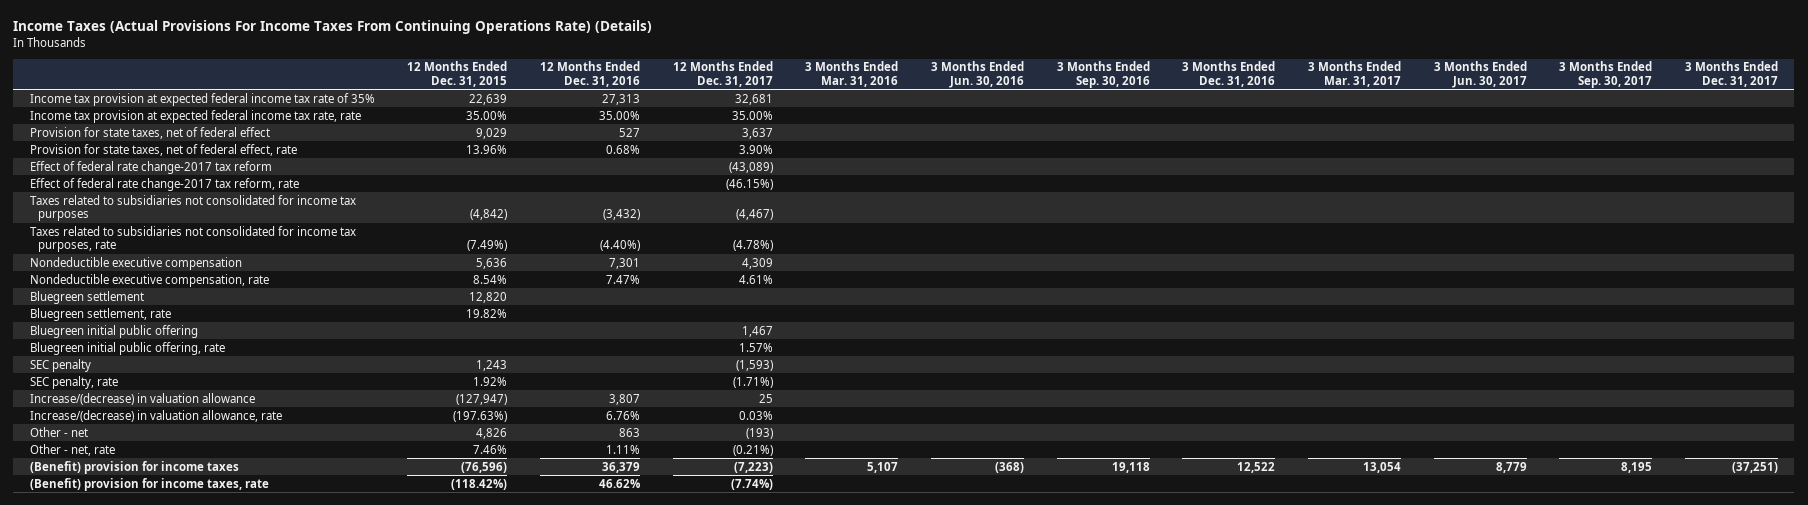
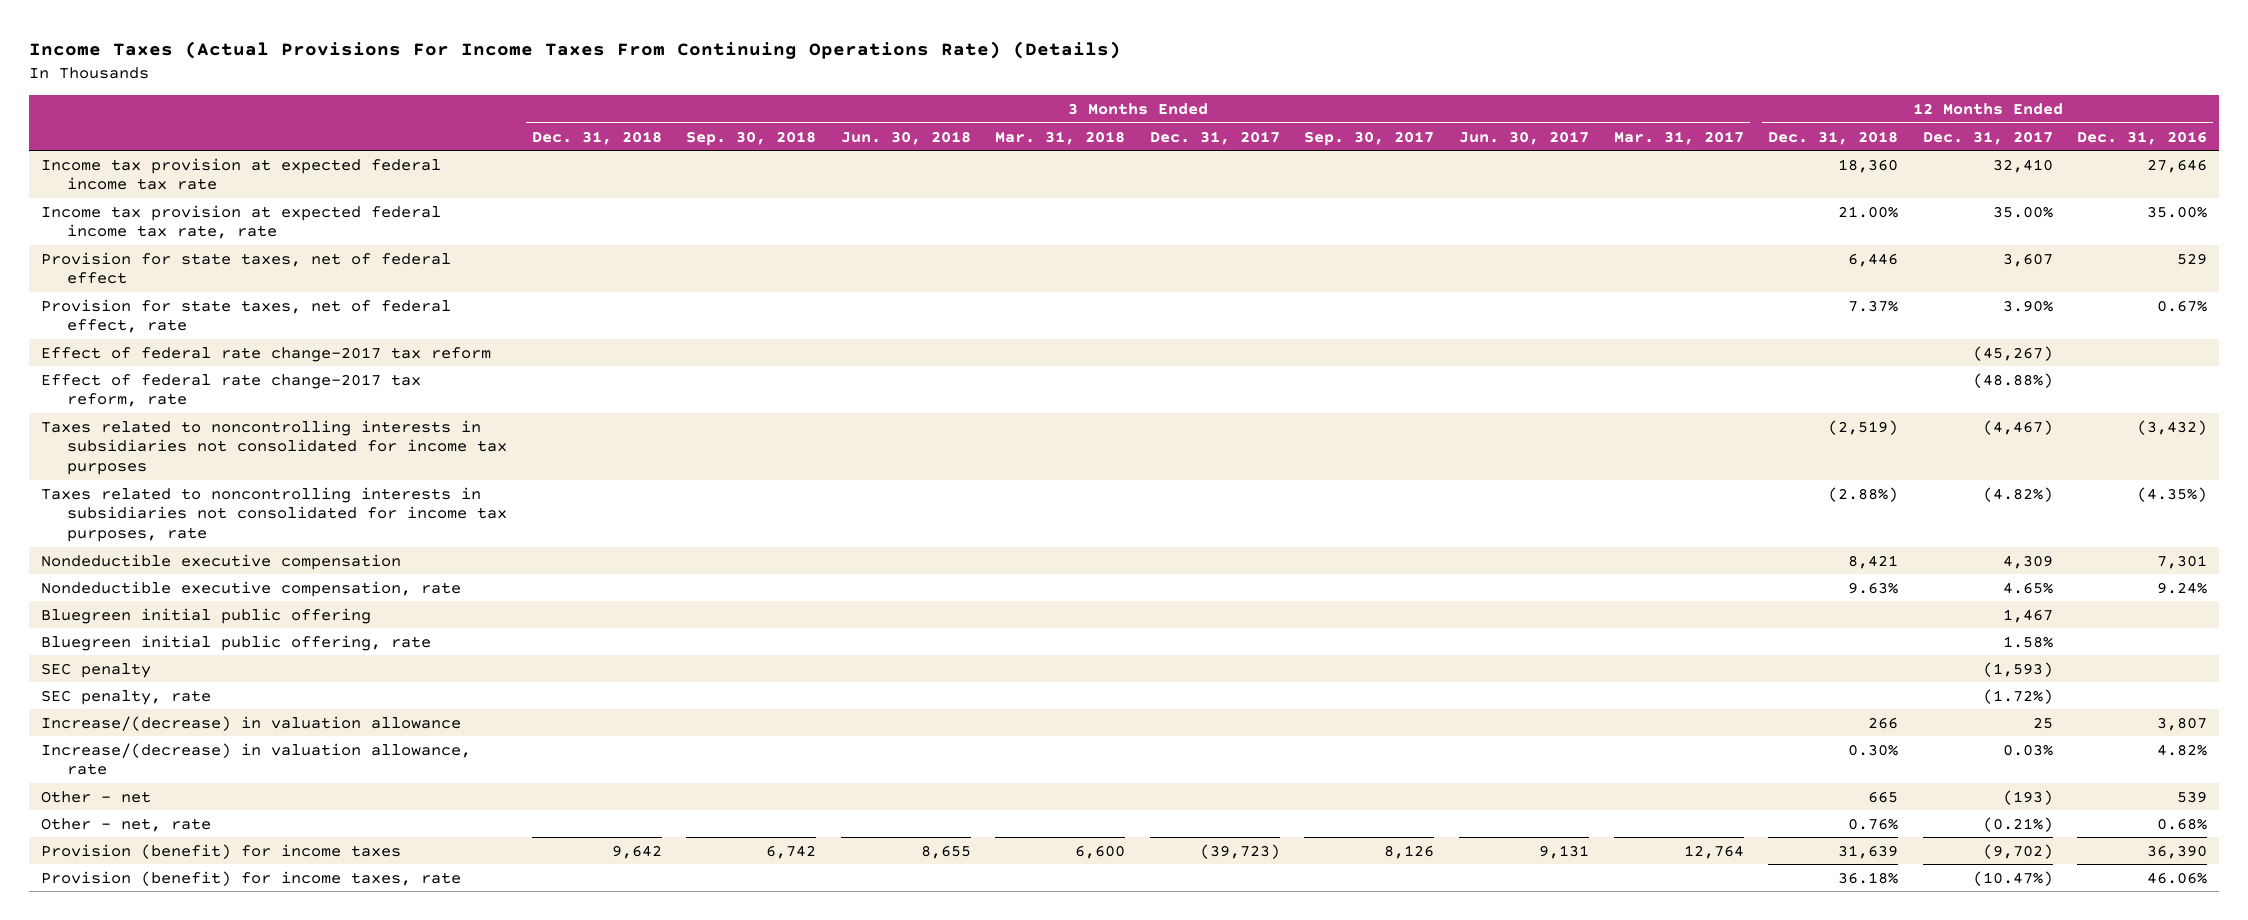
- | 12 Months Ended Dec. 31, 2015 | 12 Months Ended Dec. 31, 2016 | 12 Months Ended Dec. 31, 2017 | 3 Months Ended Mar. 31, 2016 | 3 Months Ended Jun. 30, 2016 | 3 Months Ended Sep. 30, 2016 | 3 Months Ended Dec. 31, 2016 | 3 Months Ended Mar. 31, 2017 | 3 Months Ended Jun. 30, 2017 | 3 Months Ended Sep. 30, 2017 | 3 Months Ended Dec. 31, 2017
+ | 3 Months Ended Dec. 31, 2018 | 3 Months Ended Sep. 30, 2018 | 3 Months Ended Jun. 30, 2018 | 3 Months Ended Mar. 31, 2018 | 3 Months Ended Dec. 31, 2017 | 3 Months Ended Sep. 30, 2017 | 3 Months Ended Jun. 30, 2017 | 3 Months Ended Mar. 31, 2017 | 12 Months Ended Dec. 31, 2018 | 12 Months Ended Dec. 31, 2017 | 12 Months Ended Dec. 31, 2016
- Income tax provision at expected federal income tax rate of 35% | 22,639 | 27,313 | 32,681 | | | | | | | |
+ Income tax provision at expected federal income tax rate | | | | | | | | | 18,360 | 32,410 | 27,646
- Provision for state taxes, net of federal effect | 9,029 | 527 | 3,637 | | | | | | | |
- Provision for state taxes, net of federal effect, rate | 13.96% | 0.68% | 3.90% | | | | | | | |
- Effect of federal rate change-2017 tax reform | | | (43,089) | | | | | | | |
- Effect of federal rate change-2017 tax reform, rate | | | (46.15%) | | | | | | | |
- Taxes related to subsidiaries not consolidated for income tax purposes | (4,842) | (3,432) | (4,467) | | | | | | | |
- Taxes related to subsidiaries not consolidated for income tax purposes, rate | (7.49%) | (4.40%) | (4.78%) | | | | | | | |
+ Provision for state taxes, net of federal effect | | | | | | | | | 6,446 | 3,607 | 529
+ Provision for state taxes, net of federal effect, rate | | | | | | | | | 7.37% | 3.90% | 0.67%
+ Effect of federal rate change-2017 tax reform | | | | | | | | | | (45,267) |
+ Effect of federal rate change-2017 tax reform, rate | | | | | | | | | | (48.88%) |
+ Taxes related to noncontrolling interests in subsidiaries not consolidated for income tax purposes | | | | | | | | | (2,519) | (4,467) | (3,432)
+ Taxes related to noncontrolling interests in subsidiaries not consolidated for income tax purposes, rate | | | | | | | | | (2.88%) | (4.82%) | (4.35%)
- Nondeductible executive compensation, rate | 8.54% | 7.47% | 4.61% | | | | | | | |
- Bluegreen settlement | 12,820 | | | | | | | | | |
- Bluegreen settlement, rate | 19.82% | | | | | | | | | |
+ Nondeductible executive compensation, rate | | | | | | | | | 9.63% | 4.65% | 9.24%
- Bluegreen initial public offering, rate | | | 1.57% | | | | | | | |
+ Bluegreen initial public offering, rate | | | | | | | | | | 1.58% |
- SEC penalty, rate | 1.92% | | (1.71%) | | | | | | | |
+ SEC penalty, rate | | | | | | | | | | (1.72%) |
- Increase/(decrease) in valuation allowance, rate | (197.63%) | 6.76% | 0.03% | | | | | | | |
- Other - net | 4,826 | 863 | (193) | | | | | | | |
- Other - net, rate | 7.46% | 1.11% | (0.21%) | | | | | | | |
- (Benefit) provision for income taxes | (76,596) | 36,379 | (7,223) | 5,107 | (368) | 19,118 | 12,522 | 13,054 | 8,779 | 8,195 | (37,251)
- (Benefit) provision for income taxes, rate | (118.42%) | 46.62% | (7.74%) | | | | | | | |
+ Increase/(decrease) in valuation allowance, rate | | | | | | | | | 0.30% | 0.03% | 4.82%
+ Other - net | | | | | | | | | 665 | (193) | 539
+ Other - net, rate | | | | | | | | | 0.76% | (0.21%) | 0.68%
+ Provision (benefit) for income taxes | 9,642 | 6,742 | 8,655 | 6,600 | (39,723) | 8,126 | 9,131 | 12,764 | 31,639 | (9,702) | 36,390
+ Provision (benefit) for income taxes, rate | | | | | | | | | 36.18% | (10.47%) | 46.06%

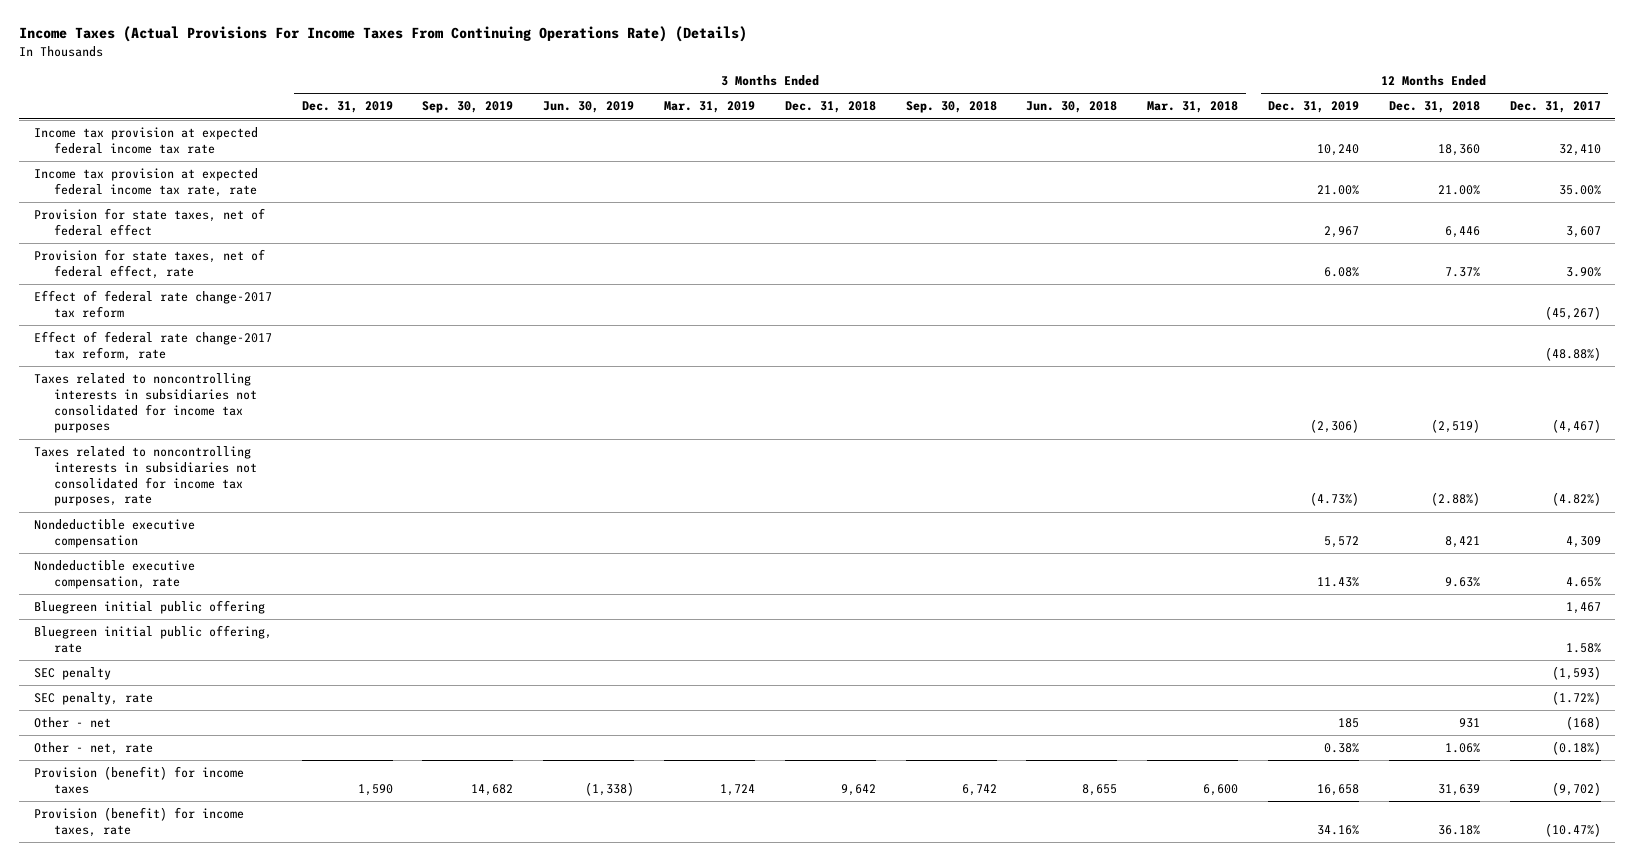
- | 3 Months Ended Dec. 31, 2018 | 3 Months Ended Sep. 30, 2018 | 3 Months Ended Jun. 30, 2018 | 3 Months Ended Mar. 31, 2018 | 3 Months Ended Dec. 31, 2017 | 3 Months Ended Sep. 30, 2017 | 3 Months Ended Jun. 30, 2017 | 3 Months Ended Mar. 31, 2017 | 12 Months Ended Dec. 31, 2018 | 12 Months Ended Dec. 31, 2017 | 12 Months Ended Dec. 31, 2016
+ | 3 Months Ended Dec. 31, 2019 | 3 Months Ended Sep. 30, 2019 | 3 Months Ended Jun. 30, 2019 | 3 Months Ended Mar. 31, 2019 | 3 Months Ended Dec. 31, 2018 | 3 Months Ended Sep. 30, 2018 | 3 Months Ended Jun. 30, 2018 | 3 Months Ended Mar. 31, 2018 | 12 Months Ended Dec. 31, 2019 | 12 Months Ended Dec. 31, 2018 | 12 Months Ended Dec. 31, 2017
- Increase/(decrease) in valuation allowance | | | | | | | | | 266 | 25 | 3,807
- Increase/(decrease) in valuation allowance, rate | | | | | | | | | 0.30% | 0.03% | 4.82%
- Other - net | | | | | | | | | 665 | (193) | 539
- Other - net, rate | | | | | | | | | 0.76% | (0.21%) | 0.68%
+ Other - net | | | | | | | | | 185 | 931 | (168)
+ Other - net, rate | | | | | | | | | 0.38% | 1.06% | (0.18%)

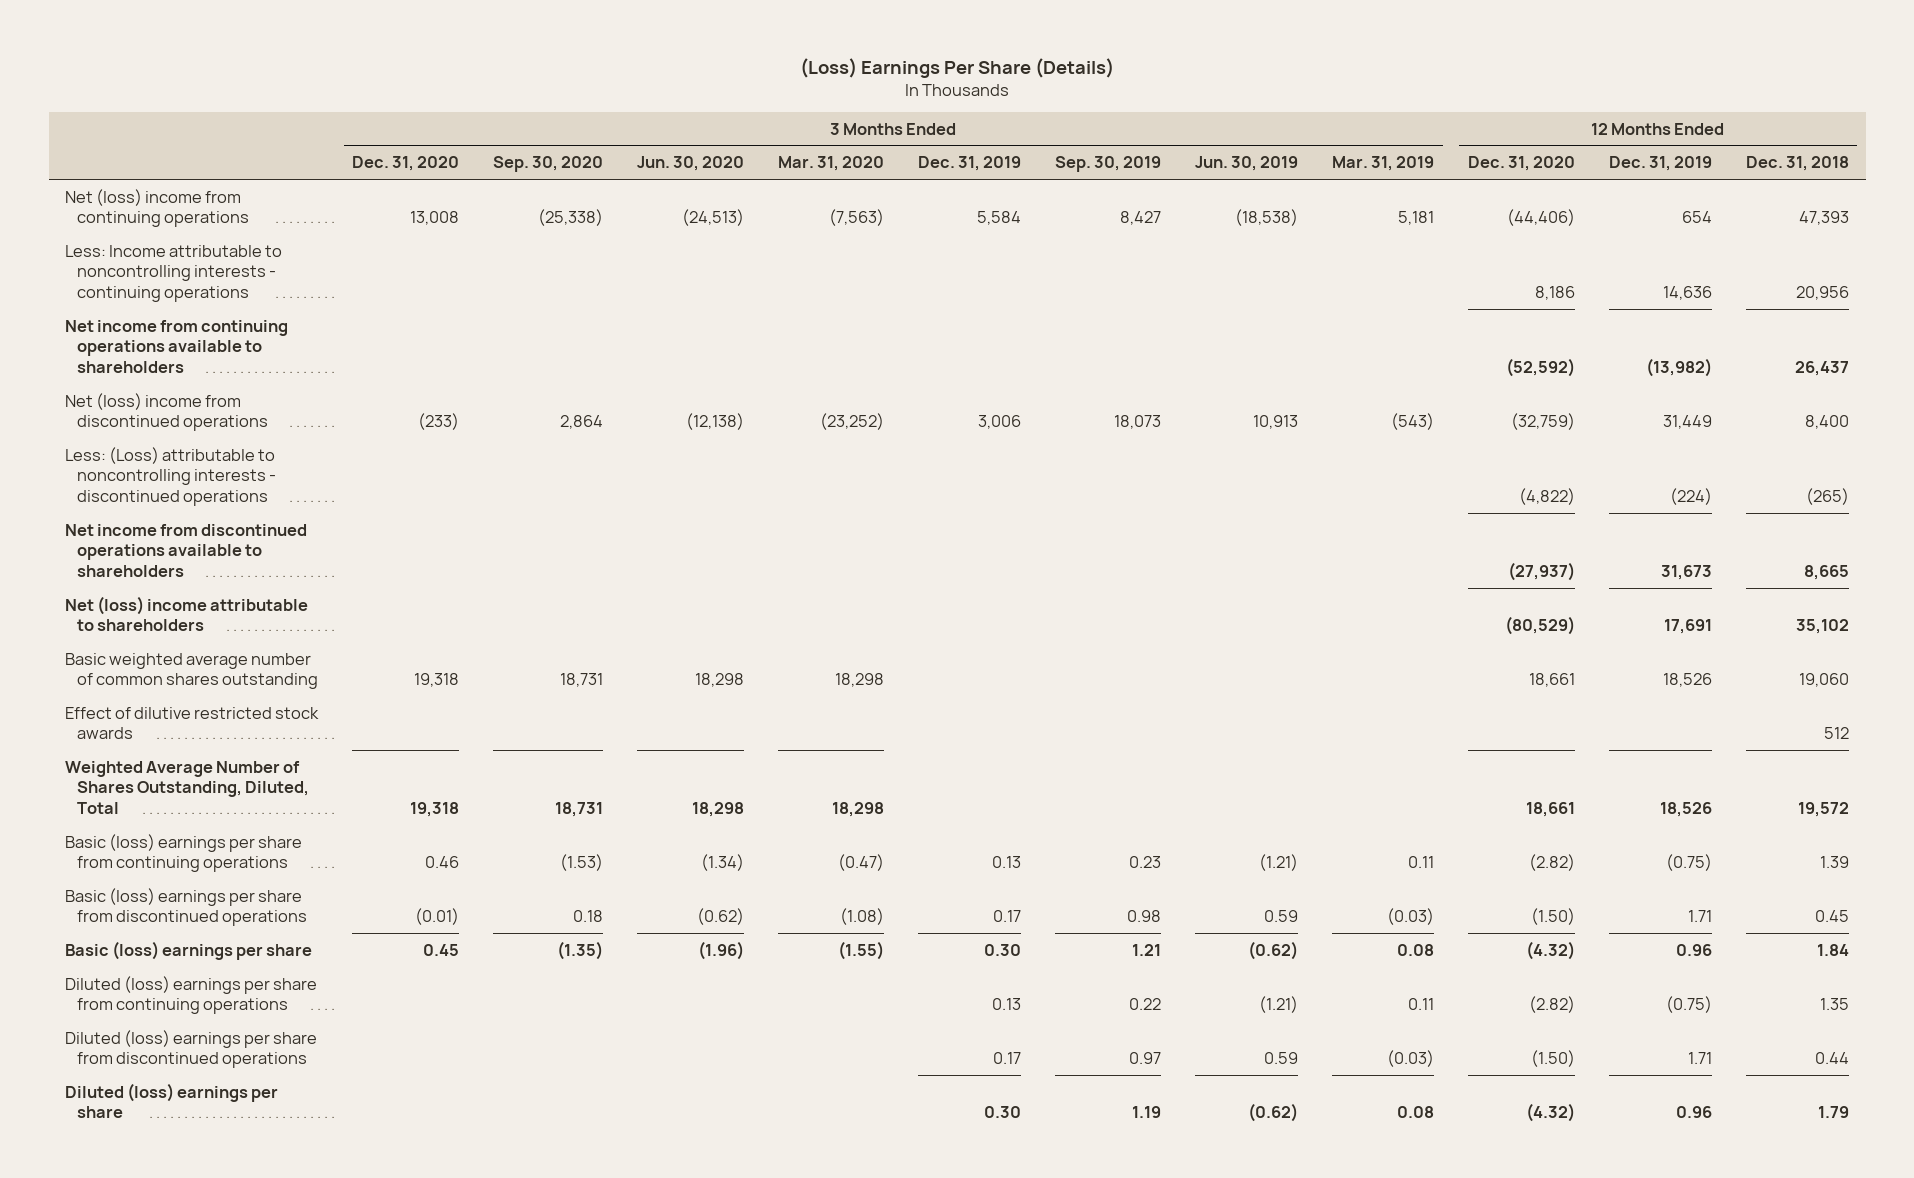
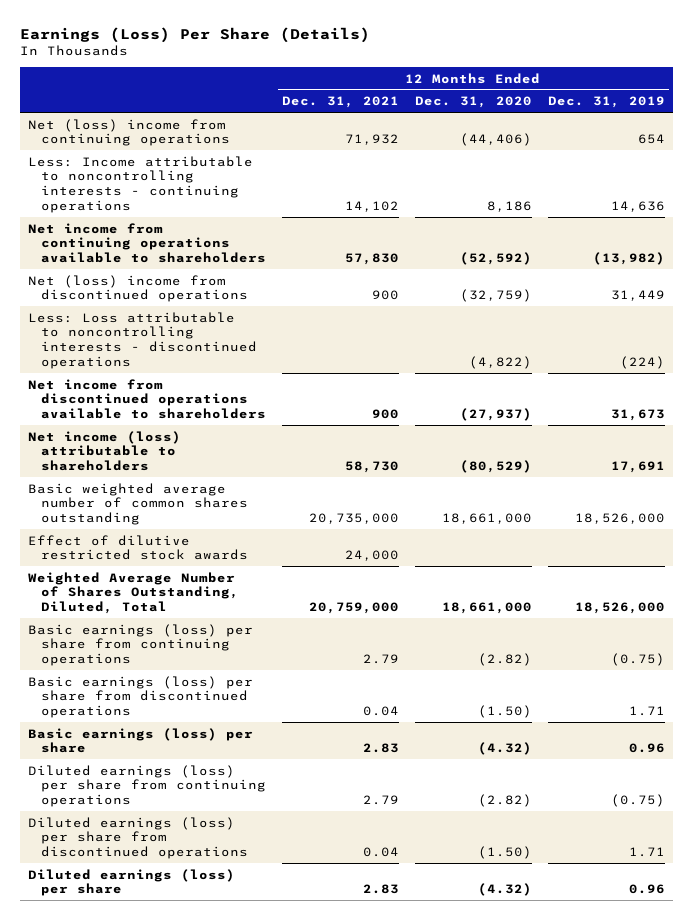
- (Loss) Earnings Per Share (Details)
+ Earnings (Loss) Per Share (Details)
- | 3 Months Ended Dec. 31, 2020 | 3 Months Ended Sep. 30, 2020 | 3 Months Ended Jun. 30, 2020 | 3 Months Ended Mar. 31, 2020 | 3 Months Ended Dec. 31, 2019 | 3 Months Ended Sep. 30, 2019 | 3 Months Ended Jun. 30, 2019 | 3 Months Ended Mar. 31, 2019 | 12 Months Ended Dec. 31, 2020 | 12 Months Ended Dec. 31, 2019 | 12 Months Ended Dec. 31, 2018
+ | 12 Months Ended Dec. 31, 2021 | 12 Months Ended Dec. 31, 2020 | 12 Months Ended Dec. 31, 2019
- Less: (Loss) attributable to noncontrolling interests - discontinued operations | | | | | | | | | (4,822) | (224) | (265)
+ Less: Loss attributable to noncontrolling interests - discontinued operations | | (4,822) | (224)
- Net (loss) income attributable to shareholders | | | | | | | | | (80,529) | 17,691 | 35,102
- Basic weighted average number of common shares outstanding | 19,318 | 18,731 | 18,298 | 18,298 | | | | | 18,661 | 18,526 | 19,060
+ Net income (loss) attributable to shareholders | 58,730 | (80,529) | 17,691
+ Basic weighted average number of common shares outstanding | 20,735,000 | 18,661,000 | 18,526,000
- Weighted Average Number of Shares Outstanding, Diluted, Total | 19,318 | 18,731 | 18,298 | 18,298 | | | | | 18,661 | 18,526 | 19,572
- Basic (loss) earnings per share from continuing operations | 0.46 | (1.53) | (1.34) | (0.47) | 0.13 | 0.23 | (1.21) | 0.11 | (2.82) | (0.75) | 1.39
- Basic (loss) earnings per share from discontinued operations | (0.01) | 0.18 | (0.62) | (1.08) | 0.17 | 0.98 | 0.59 | (0.03) | (1.50) | 1.71 | 0.45
- Basic (loss) earnings per share | 0.45 | (1.35) | (1.96) | (1.55) | 0.30 | 1.21 | (0.62) | 0.08 | (4.32) | 0.96 | 1.84
- Diluted (loss) earnings per share from continuing operations | | | | | 0.13 | 0.22 | (1.21) | 0.11 | (2.82) | (0.75) | 1.35
- Diluted (loss) earnings per share from discontinued operations | | | | | 0.17 | 0.97 | 0.59 | (0.03) | (1.50) | 1.71 | 0.44
- Diluted (loss) earnings per share | | | | | 0.30 | 1.19 | (0.62) | 0.08 | (4.32) | 0.96 | 1.79
+ Weighted Average Number of Shares Outstanding, Diluted, Total | 20,759,000 | 18,661,000 | 18,526,000
+ Basic earnings (loss) per share from continuing operations | 2.79 | (2.82) | (0.75)
+ Basic earnings (loss) per share from discontinued operations | 0.04 | (1.50) | 1.71
+ Basic earnings (loss) per share | 2.83 | (4.32) | 0.96
+ Diluted earnings (loss) per share from continuing operations | 2.79 | (2.82) | (0.75)
+ Diluted earnings (loss) per share from discontinued operations | 0.04 | (1.50) | 1.71
+ Diluted earnings (loss) per share | 2.83 | (4.32) | 0.96

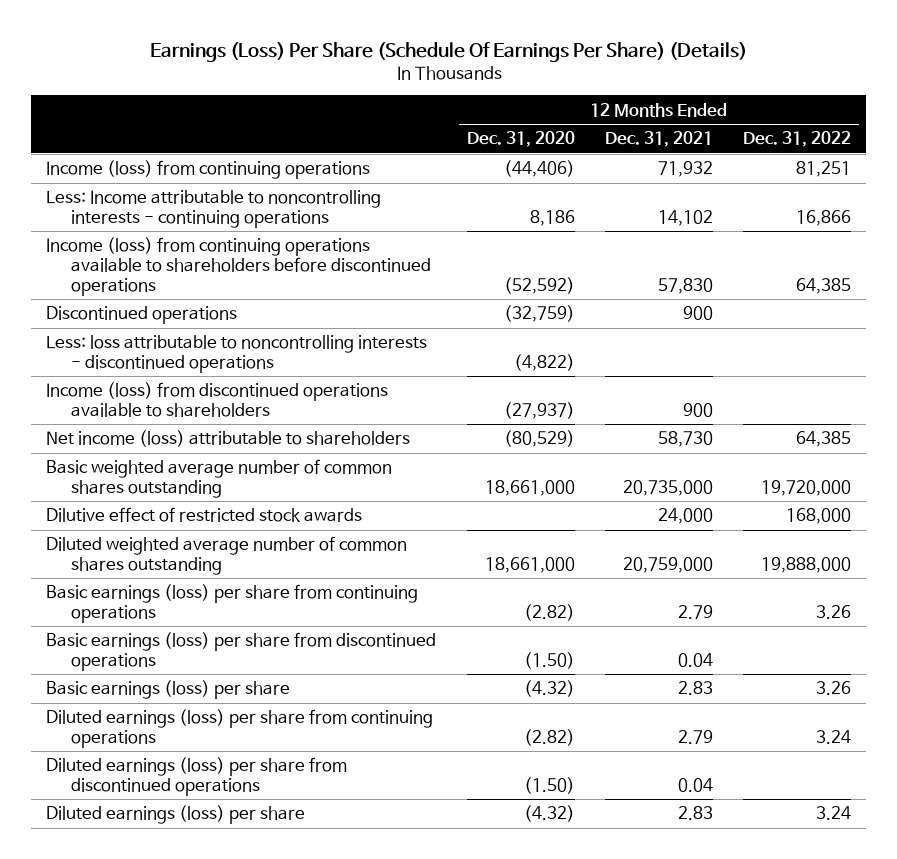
- Earnings (Loss) Per Share (Details)
+ Earnings (Loss) Per Share (Schedule Of Earnings Per Share) (Details)
- | 12 Months Ended Dec. 31, 2021 | 12 Months Ended Dec. 31, 2020 | 12 Months Ended Dec. 31, 2019
+ | 12 Months Ended Dec. 31, 2020 | 12 Months Ended Dec. 31, 2021 | 12 Months Ended Dec. 31, 2022
- Net (loss) income from continuing operations | 71,932 | (44,406) | 654
+ Income (loss) from continuing operations | (44,406) | 71,932 | 81,251
- Net income from continuing operations available to shareholders | 57,830 | (52,592) | (13,982)
- Net (loss) income from discontinued operations | 900 | (32,759) | 31,449
- Less: Loss attributable to noncontrolling interests - discontinued operations | | (4,822) | (224)
- Net income from discontinued operations available to shareholders | 900 | (27,937) | 31,673
+ Income (loss) from continuing operations available to shareholders before discontinued operations | (52,592) | 57,830 | 64,385
+ Discontinued operations | (32,759) | 900 |
+ Less: loss attributable to noncontrolling interests - discontinued operations | (4,822) | |
+ Income (loss) from discontinued operations available to shareholders | (27,937) | 900 |
- Effect of dilutive restricted stock awards | 24,000 | |
- Weighted Average Number of Shares Outstanding, Diluted, Total | 20,759,000 | 18,661,000 | 18,526,000
+ Dilutive effect of restricted stock awards | | 24,000 | 168,000
+ Diluted weighted average number of common shares outstanding | 18,661,000 | 20,759,000 | 19,888,000

